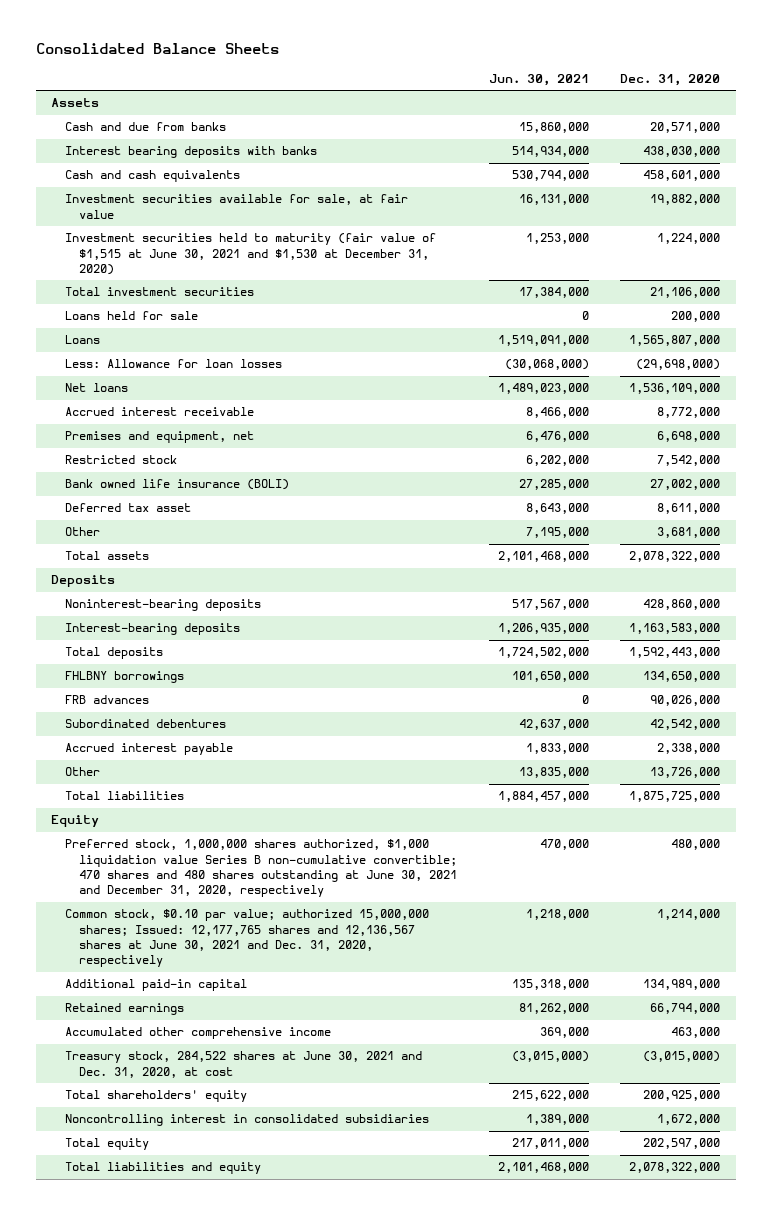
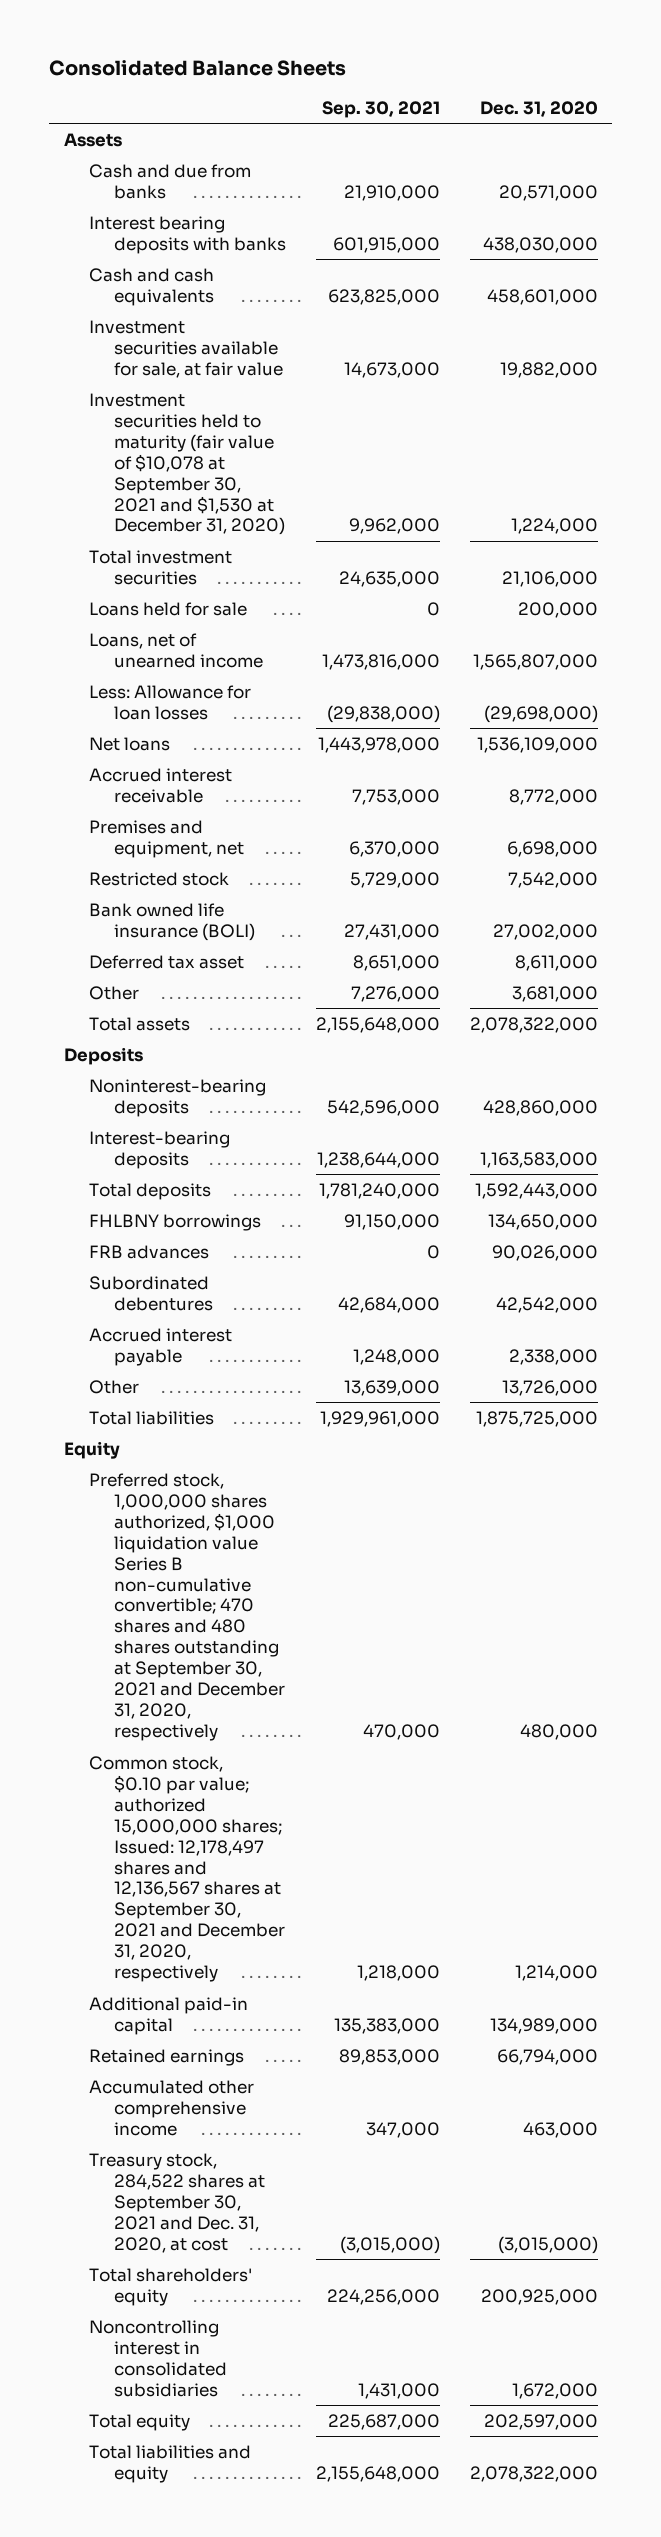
- | Jun. 30, 2021 | Dec. 31, 2020
+ | Sep. 30, 2021 | Dec. 31, 2020
- Investment securities held to maturity (fair value of $1,515 at June 30, 2021 and $1,530 at December 31, 2020) | 1,253,000 | 1,224,000
+ Investment securities held to maturity (fair value of $10,078 at September 30, 2021 and $1,530 at December 31, 2020) | 9,962,000 | 1,224,000
- Loans | 1,519,091,000 | 1,565,807,000
+ Loans, net of unearned income | 1,473,816,000 | 1,565,807,000
- Preferred stock, 1,000,000 shares authorized, $1,000 liquidation value Series B non-cumulative convertible; 470 shares and 480 shares outstanding at June 30, 2021 and December 31, 2020, respectively | 470,000 | 480,000
- Common stock, $0.10 par value; authorized 15,000,000 shares; Issued: 12,177,765 shares and 12,136,567 shares at June 30, 2021 and Dec. 31, 2020, respectively | 1,218,000 | 1,214,000
+ Preferred stock, 1,000,000 shares authorized, $1,000 liquidation value Series B non-cumulative convertible; 470 shares and 480 shares outstanding at September 30, 2021 and December 31, 2020, respectively | 470,000 | 480,000
+ Common stock, $0.10 par value; authorized 15,000,000 shares; Issued: 12,178,497 shares and 12,136,567 shares at September 30, 2021 and December 31, 2020, respectively | 1,218,000 | 1,214,000
- Treasury stock, 284,522 shares at June 30, 2021 and Dec. 31, 2020, at cost | (3,015,000) | (3,015,000)
+ Treasury stock, 284,522 shares at September 30, 2021 and Dec. 31, 2020, at cost | (3,015,000) | (3,015,000)

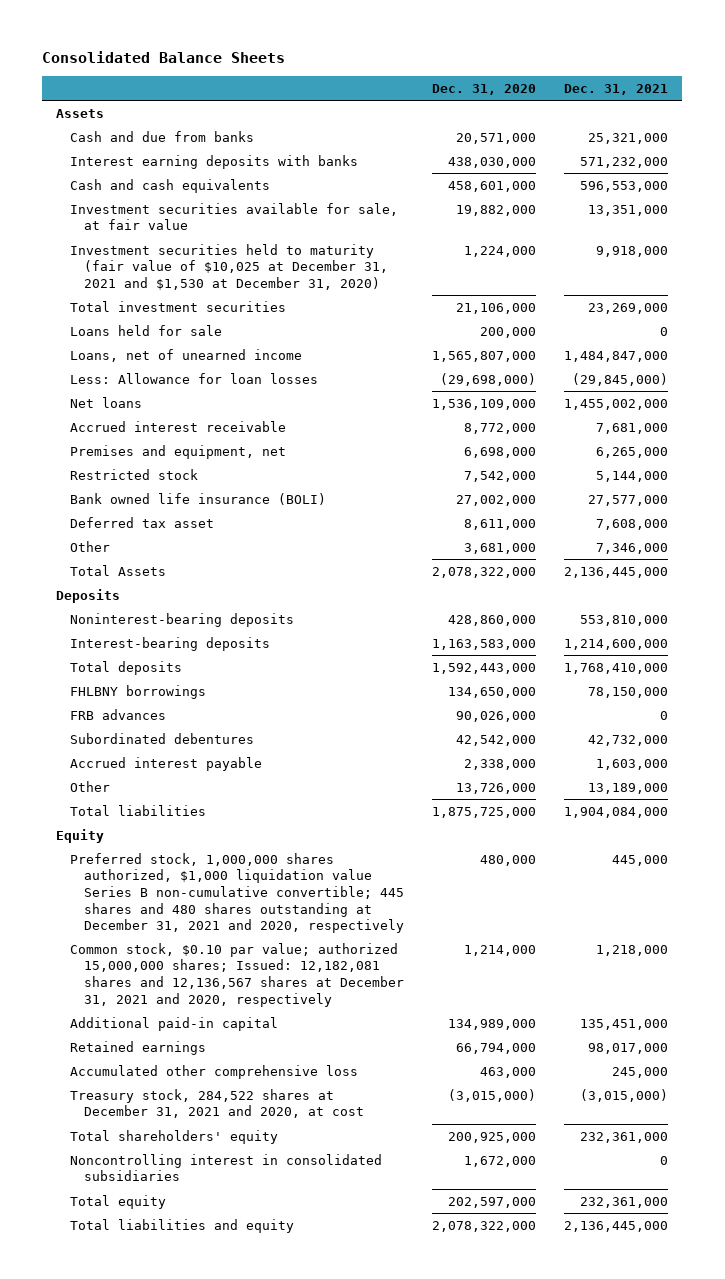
- | Sep. 30, 2021 | Dec. 31, 2020
+ | Dec. 31, 2020 | Dec. 31, 2021
- Interest bearing deposits with banks | 601,915,000 | 438,030,000
+ Interest earning deposits with banks | 438,030,000 | 571,232,000
- Investment securities held to maturity (fair value of $10,078 at September 30, 2021 and $1,530 at December 31, 2020) | 9,962,000 | 1,224,000
+ Investment securities held to maturity (fair value of $10,025 at December 31, 2021 and $1,530 at December 31, 2020) | 1,224,000 | 9,918,000
- Total assets | 2,155,648,000 | 2,078,322,000
+ Total Assets | 2,078,322,000 | 2,136,445,000
- Preferred stock, 1,000,000 shares authorized, $1,000 liquidation value Series B non-cumulative convertible; 470 shares and 480 shares outstanding at September 30, 2021 and December 31, 2020, respectively | 470,000 | 480,000
- Common stock, $0.10 par value; authorized 15,000,000 shares; Issued: 12,178,497 shares and 12,136,567 shares at September 30, 2021 and December 31, 2020, respectively | 1,218,000 | 1,214,000
+ Preferred stock, 1,000,000 shares authorized, $1,000 liquidation value Series B non-cumulative convertible; 445 shares and 480 shares outstanding at December 31, 2021 and 2020, respectively | 480,000 | 445,000
+ Common stock, $0.10 par value; authorized 15,000,000 shares; Issued: 12,182,081 shares and 12,136,567 shares at December 31, 2021 and 2020, respectively | 1,214,000 | 1,218,000
- Accumulated other comprehensive income | 347,000 | 463,000
- Treasury stock, 284,522 shares at September 30, 2021 and Dec. 31, 2020, at cost | (3,015,000) | (3,015,000)
+ Accumulated other comprehensive loss | 463,000 | 245,000
+ Treasury stock, 284,522 shares at December 31, 2021 and 2020, at cost | (3,015,000) | (3,015,000)

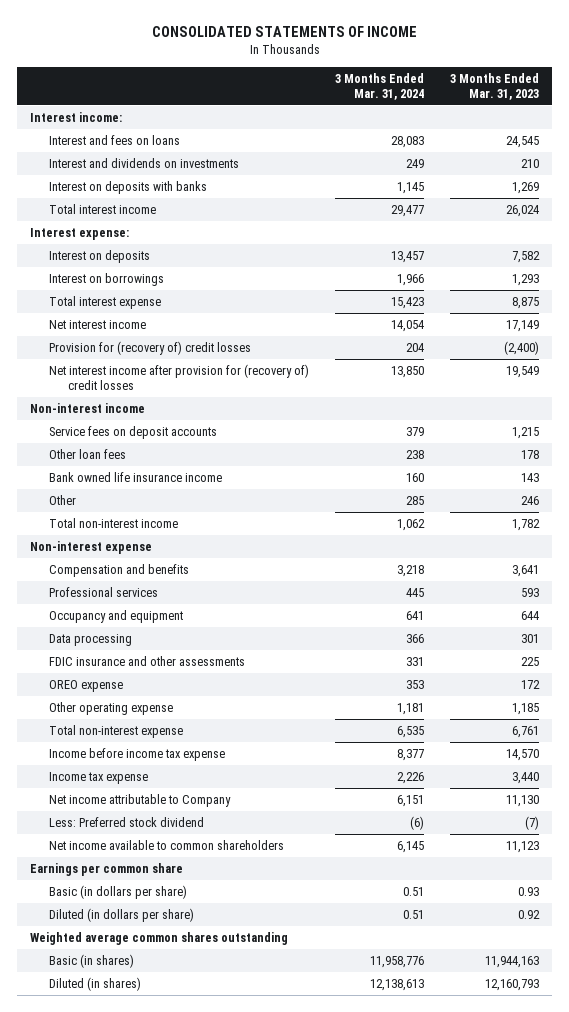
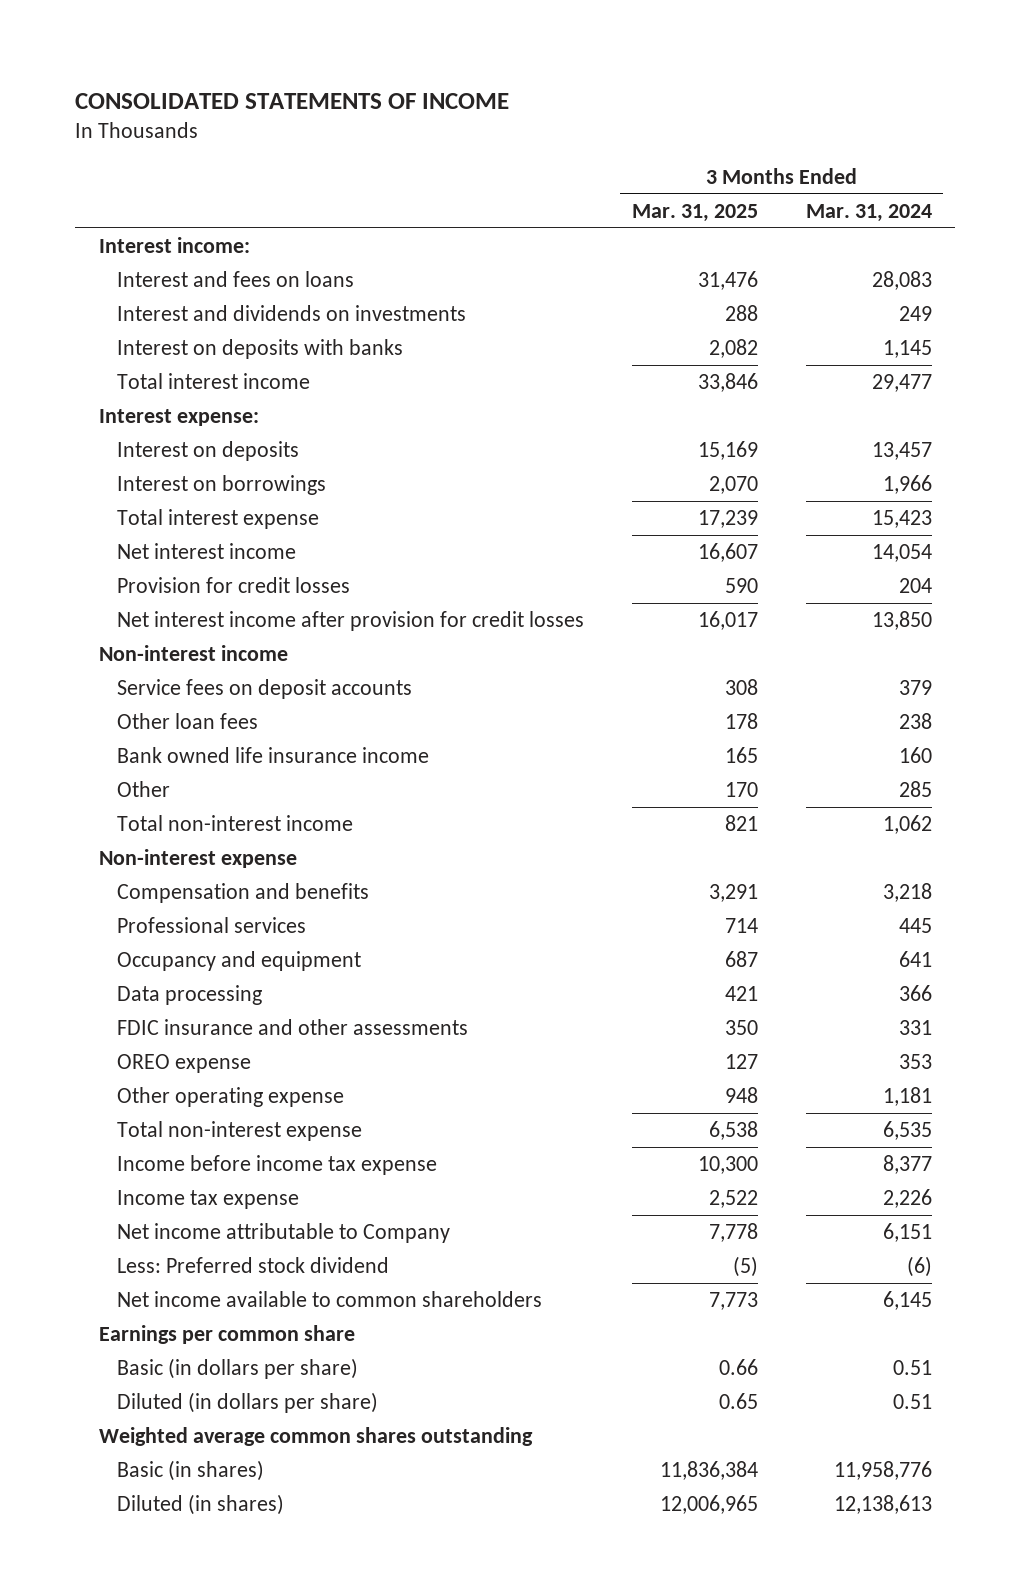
- | 3 Months Ended Mar. 31, 2024 | 3 Months Ended Mar. 31, 2023
+ | 3 Months Ended Mar. 31, 2025 | 3 Months Ended Mar. 31, 2024
- Provision for (recovery of) credit losses | 204 | (2,400)
- Net interest income after provision for (recovery of) credit losses | 13,850 | 19,549
+ Provision for credit losses | 590 | 204
+ Net interest income after provision for credit losses | 16,017 | 13,850

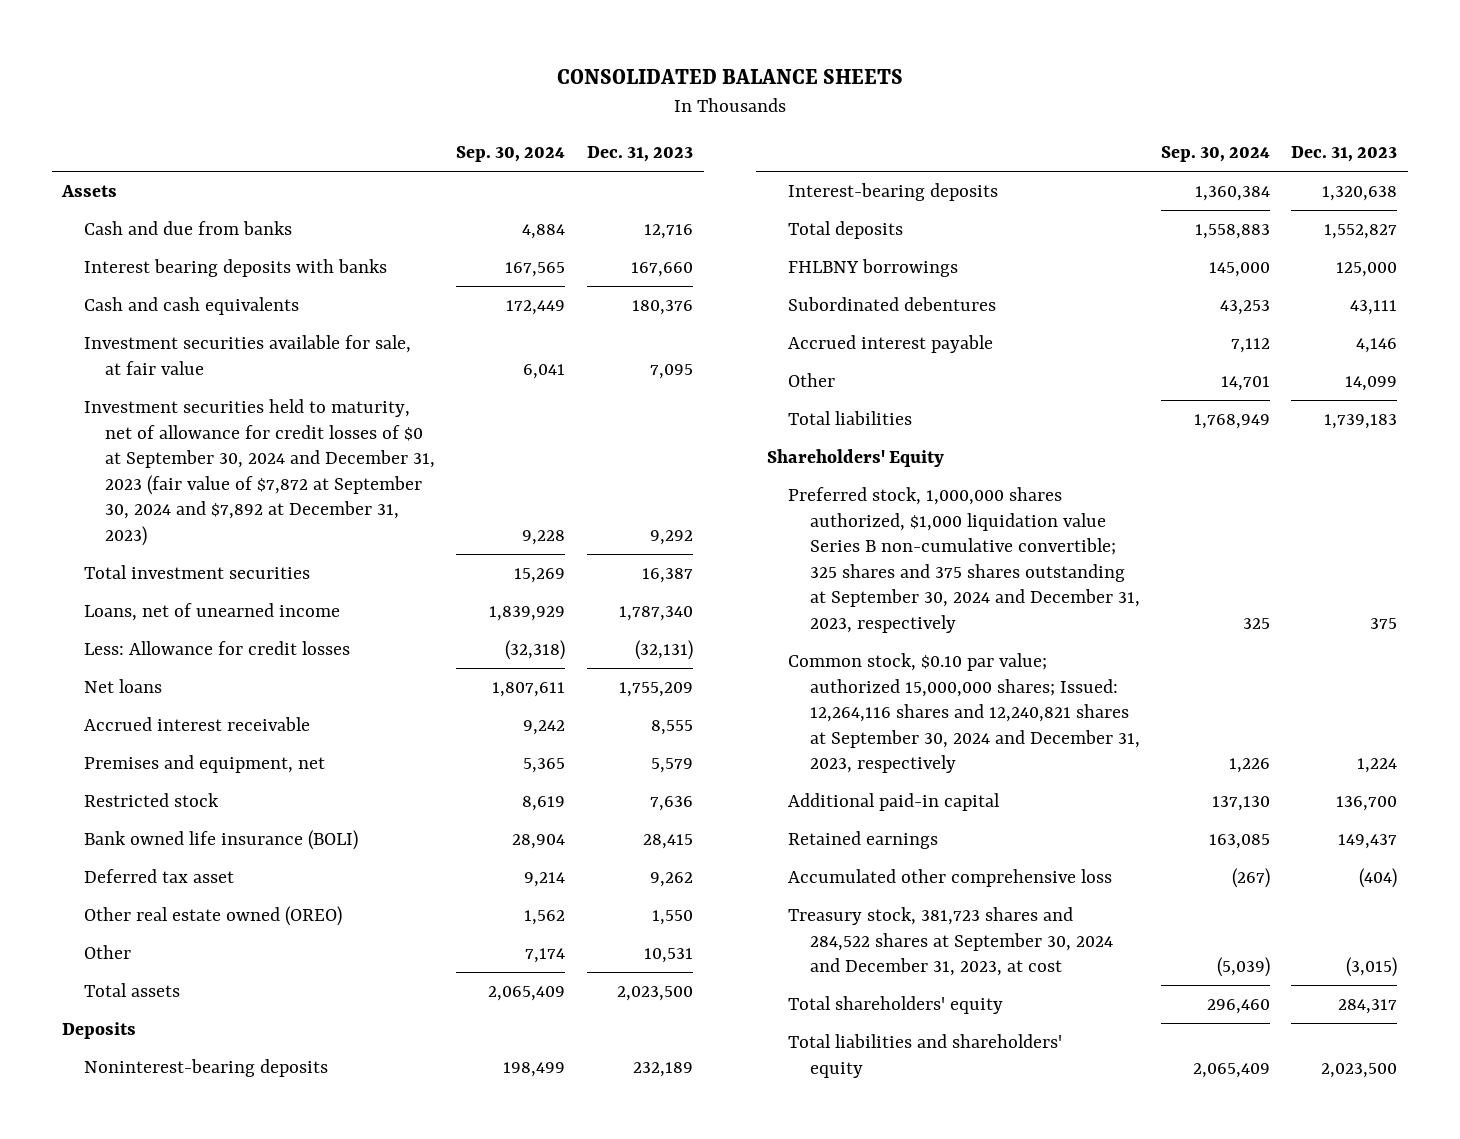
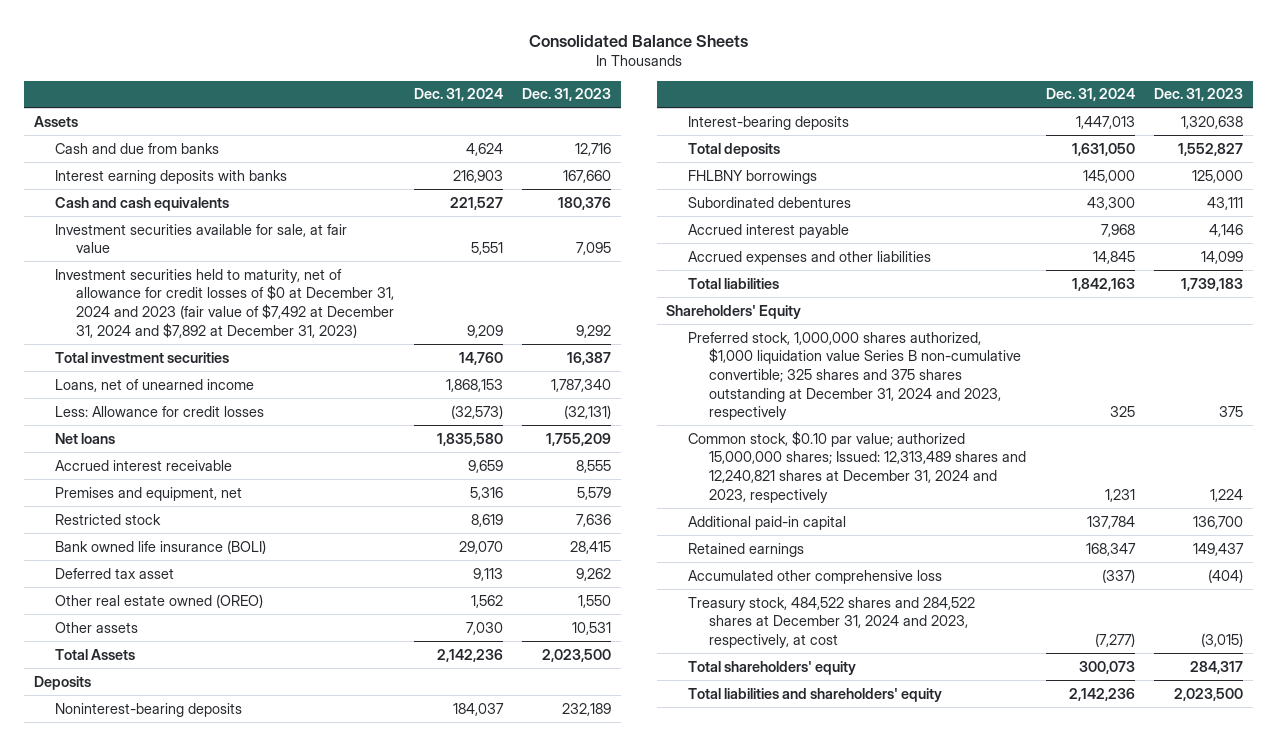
- CONSOLIDATED BALANCE SHEETS
+ Consolidated Balance Sheets
- | Sep. 30, 2024 | Dec. 31, 2023
+ | Dec. 31, 2024 | Dec. 31, 2023
- Interest bearing deposits with banks | 167,565 | 167,660
+ Interest earning deposits with banks | 216,903 | 167,660
- Investment securities held to maturity, net of allowance for credit losses of $0 at September 30, 2024 and December 31, 2023 (fair value of $7,872 at September 30, 2024 and $7,892 at December 31, 2023) | 9,228 | 9,292
+ Investment securities held to maturity, net of allowance for credit losses of $0 at December 31, 2024 and 2023 (fair value of $7,492 at December 31, 2024 and $7,892 at December 31, 2023) | 9,209 | 9,292
- Other | 7,174 | 10,531
- Total assets | 2,065,409 | 2,023,500
+ Other assets | 7,030 | 10,531
+ Total Assets | 2,142,236 | 2,023,500
- Other | 14,701 | 14,099
+ Accrued expenses and other liabilities | 14,845 | 14,099
- Preferred stock, 1,000,000 shares authorized, $1,000 liquidation value Series B non-cumulative convertible; 325 shares and 375 shares outstanding at September 30, 2024 and December 31, 2023, respectively | 325 | 375
- Common stock, $0.10 par value; authorized 15,000,000 shares; Issued: 12,264,116 shares and 12,240,821 shares at September 30, 2024 and December 31, 2023, respectively | 1,226 | 1,224
+ Preferred stock, 1,000,000 shares authorized, $1,000 liquidation value Series B non-cumulative convertible; 325 shares and 375 shares outstanding at December 31, 2024 and 2023, respectively | 325 | 375
+ Common stock, $0.10 par value; authorized 15,000,000 shares; Issued: 12,313,489 shares and 12,240,821 shares at December 31, 2024 and 2023, respectively | 1,231 | 1,224
- Treasury stock, 381,723 shares and 284,522 shares at September 30, 2024 and December 31, 2023, at cost | (5,039) | (3,015)
+ Treasury stock, 484,522 shares and 284,522 shares at December 31, 2024 and 2023, respectively, at cost | (7,277) | (3,015)

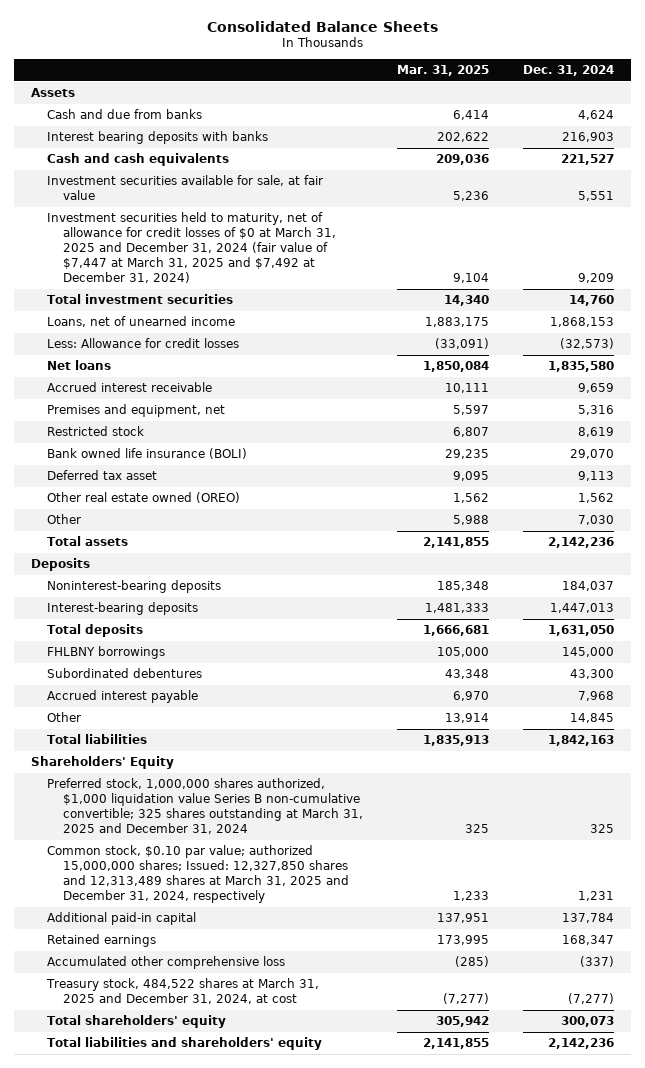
- | Dec. 31, 2024 | Dec. 31, 2023
+ | Mar. 31, 2025 | Dec. 31, 2024
- Interest earning deposits with banks | 216,903 | 167,660
+ Interest bearing deposits with banks | 202,622 | 216,903
- Investment securities held to maturity, net of allowance for credit losses of $0 at December 31, 2024 and 2023 (fair value of $7,492 at December 31, 2024 and $7,892 at December 31, 2023) | 9,209 | 9,292
+ Investment securities held to maturity, net of allowance for credit losses of $0 at March 31, 2025 and December 31, 2024 (fair value of $7,447 at March 31, 2025 and $7,492 at December 31, 2024) | 9,104 | 9,209
- Other assets | 7,030 | 10,531
- Total Assets | 2,142,236 | 2,023,500
+ Other | 5,988 | 7,030
+ Total assets | 2,141,855 | 2,142,236
- Accrued expenses and other liabilities | 14,845 | 14,099
+ Other | 13,914 | 14,845
- Preferred stock, 1,000,000 shares authorized, $1,000 liquidation value Series B non-cumulative convertible; 325 shares and 375 shares outstanding at December 31, 2024 and 2023, respectively | 325 | 375
- Common stock, $0.10 par value; authorized 15,000,000 shares; Issued: 12,313,489 shares and 12,240,821 shares at December 31, 2024 and 2023, respectively | 1,231 | 1,224
+ Preferred stock, 1,000,000 shares authorized, $1,000 liquidation value Series B non-cumulative convertible; 325 shares outstanding at March 31, 2025 and December 31, 2024 | 325 | 325
+ Common stock, $0.10 par value; authorized 15,000,000 shares; Issued: 12,327,850 shares and 12,313,489 shares at March 31, 2025 and December 31, 2024, respectively | 1,233 | 1,231
- Treasury stock, 484,522 shares and 284,522 shares at December 31, 2024 and 2023, respectively, at cost | (7,277) | (3,015)
+ Treasury stock, 484,522 shares at March 31, 2025 and December 31, 2024, at cost | (7,277) | (7,277)

